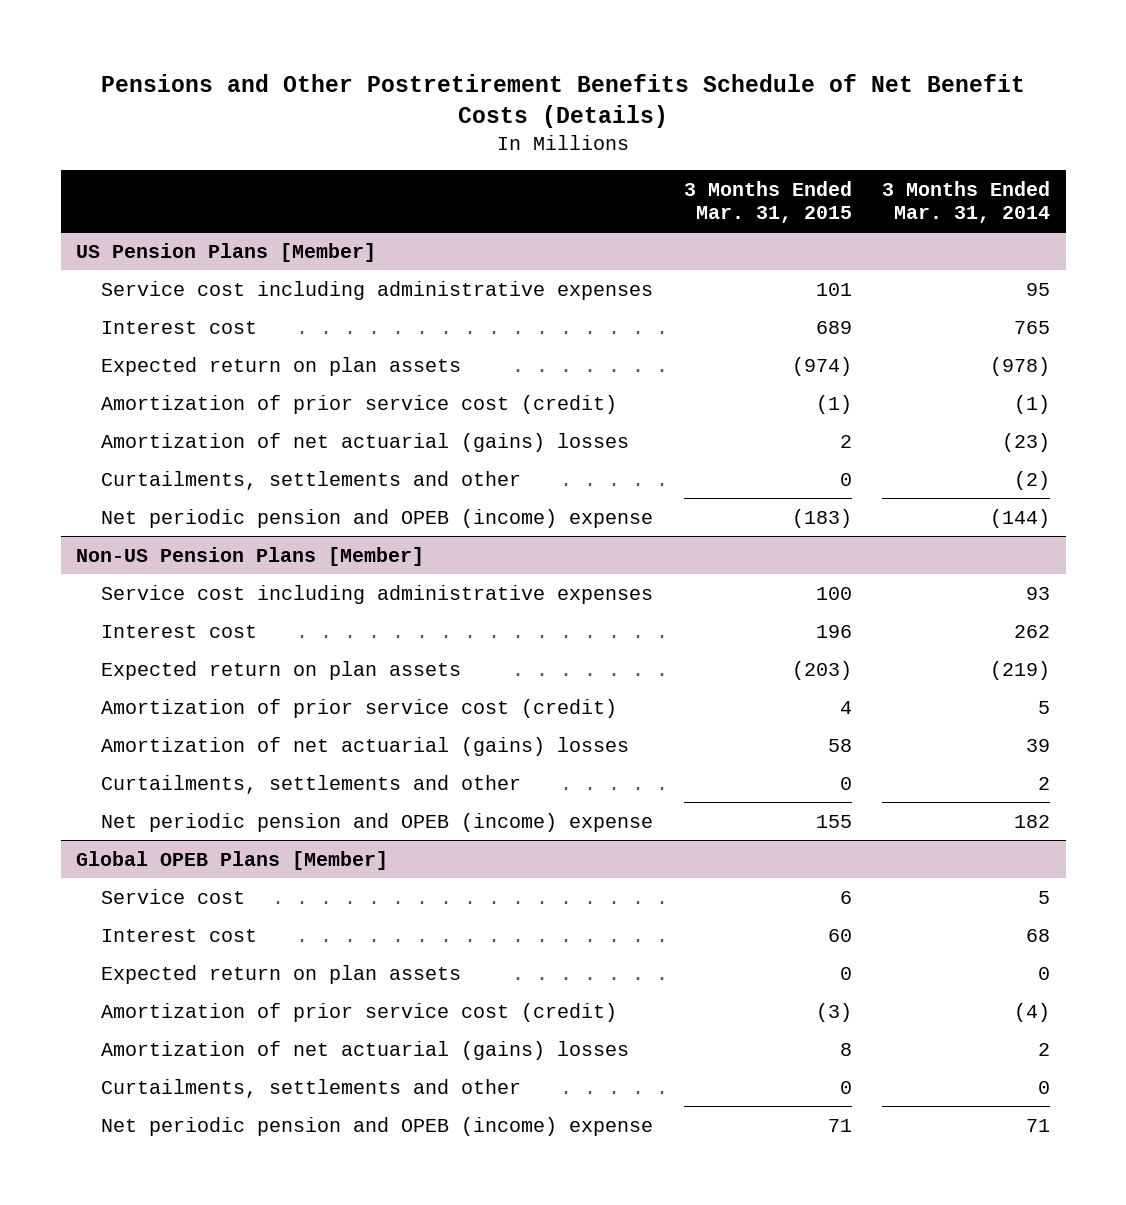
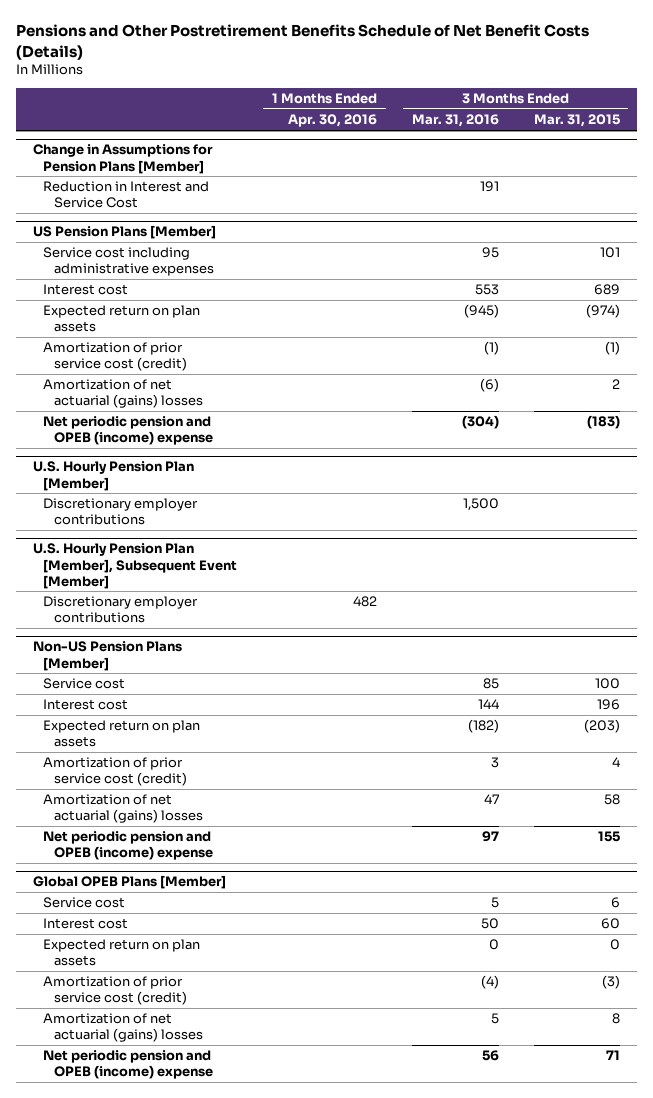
- | 3 Months Ended Mar. 31, 2015 | 3 Months Ended Mar. 31, 2014
+ | 1 Months Ended Apr. 30, 2016 | 3 Months Ended Mar. 31, 2016 | 3 Months Ended Mar. 31, 2015
+ Change in Assumptions for Pension Plans [Member]
+ Reduction in Interest and Service Cost | | 191 |
@ US Pension Plans [Member]
- Curtailments, settlements and other | 0 | (2)
+ U.S. Hourly Pension Plan [Member]
+ Discretionary employer contributions | | 1,500 |
+ U.S. Hourly Pension Plan [Member], Subsequent Event [Member]
+ Discretionary employer contributions | 482 | |
@ Non-US Pension Plans [Member]
- Service cost including administrative expenses | 100 | 93
+ Service cost | | 85 | 100
- Curtailments, settlements and other | 0 | 2
@ Global OPEB Plans [Member]
- Curtailments, settlements and other | 0 | 0

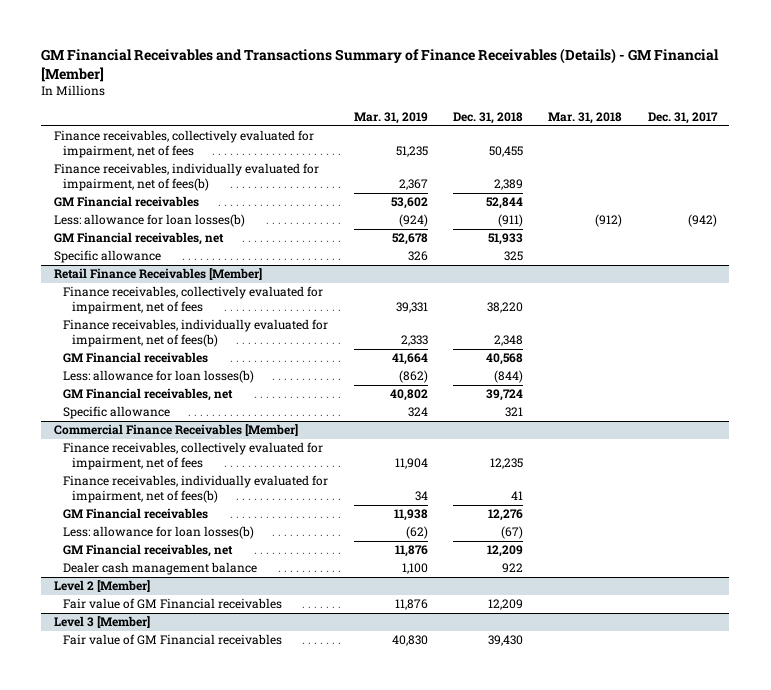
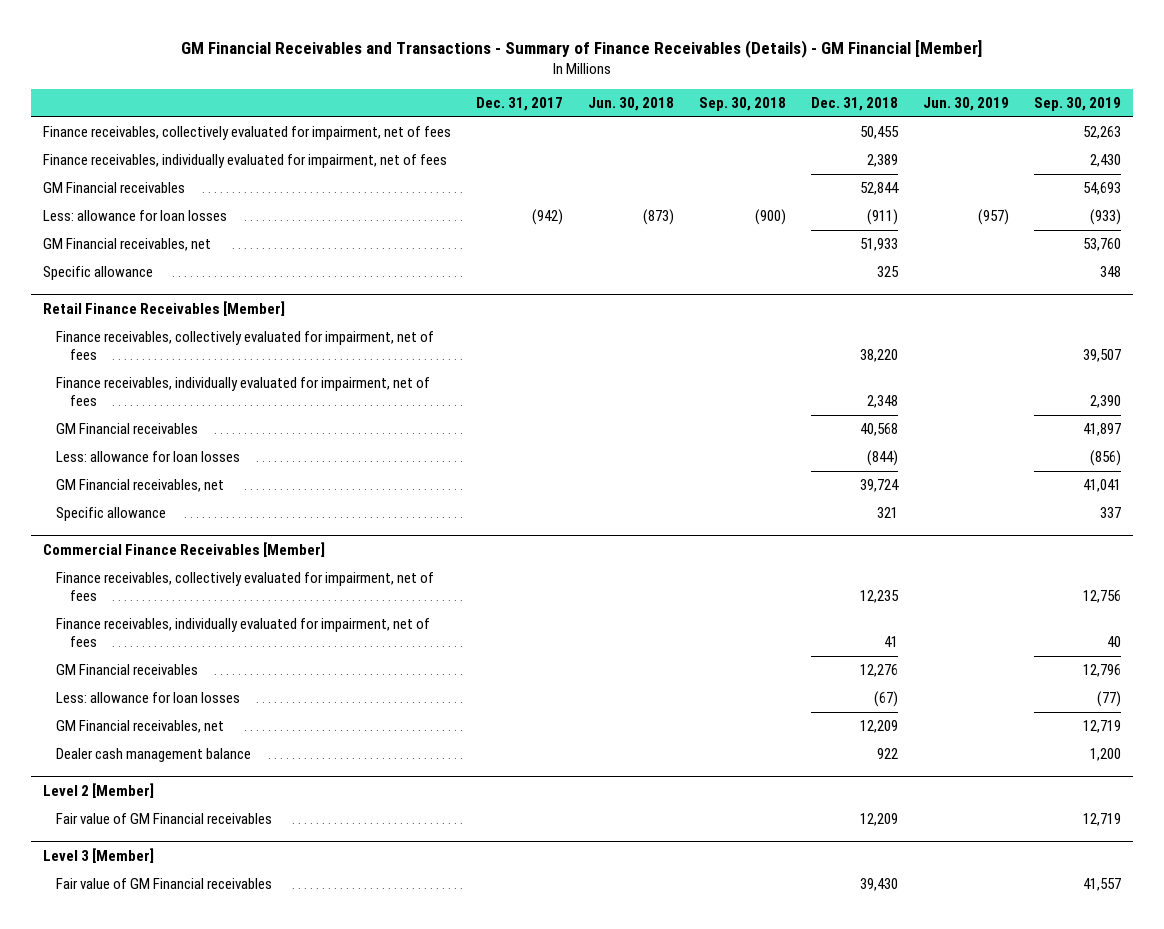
- GM Financial Receivables and Transactions Summary of Finance Receivables (Details) - GM Financial [Member]
+ GM Financial Receivables and Transactions - Summary of Finance Receivables (Details) - GM Financial [Member]
- | Mar. 31, 2019 | Dec. 31, 2018 | Mar. 31, 2018 | Dec. 31, 2017
+ | Dec. 31, 2017 | Jun. 30, 2018 | Sep. 30, 2018 | Dec. 31, 2018 | Jun. 30, 2019 | Sep. 30, 2019
- Finance receivables, individually evaluated for impairment, net of fees(b) | 2,367 | 2,389 | |
+ Finance receivables, individually evaluated for impairment, net of fees | | | | 2,389 | | 2,430
- Less: allowance for loan losses(b) | (924) | (911) | (912) | (942)
+ Less: allowance for loan losses | (942) | (873) | (900) | (911) | (957) | (933)
@ Retail Finance Receivables [Member]
- Finance receivables, individually evaluated for impairment, net of fees(b) | 2,333 | 2,348 | |
+ Finance receivables, individually evaluated for impairment, net of fees | | | | 2,348 | | 2,390
- Less: allowance for loan losses(b) | (862) | (844) | |
+ Less: allowance for loan losses | | | | (844) | | (856)
@ Commercial Finance Receivables [Member]
- Finance receivables, individually evaluated for impairment, net of fees(b) | 34 | 41 | |
+ Finance receivables, individually evaluated for impairment, net of fees | | | | 41 | | 40
- Less: allowance for loan losses(b) | (62) | (67) | |
+ Less: allowance for loan losses | | | | (67) | | (77)

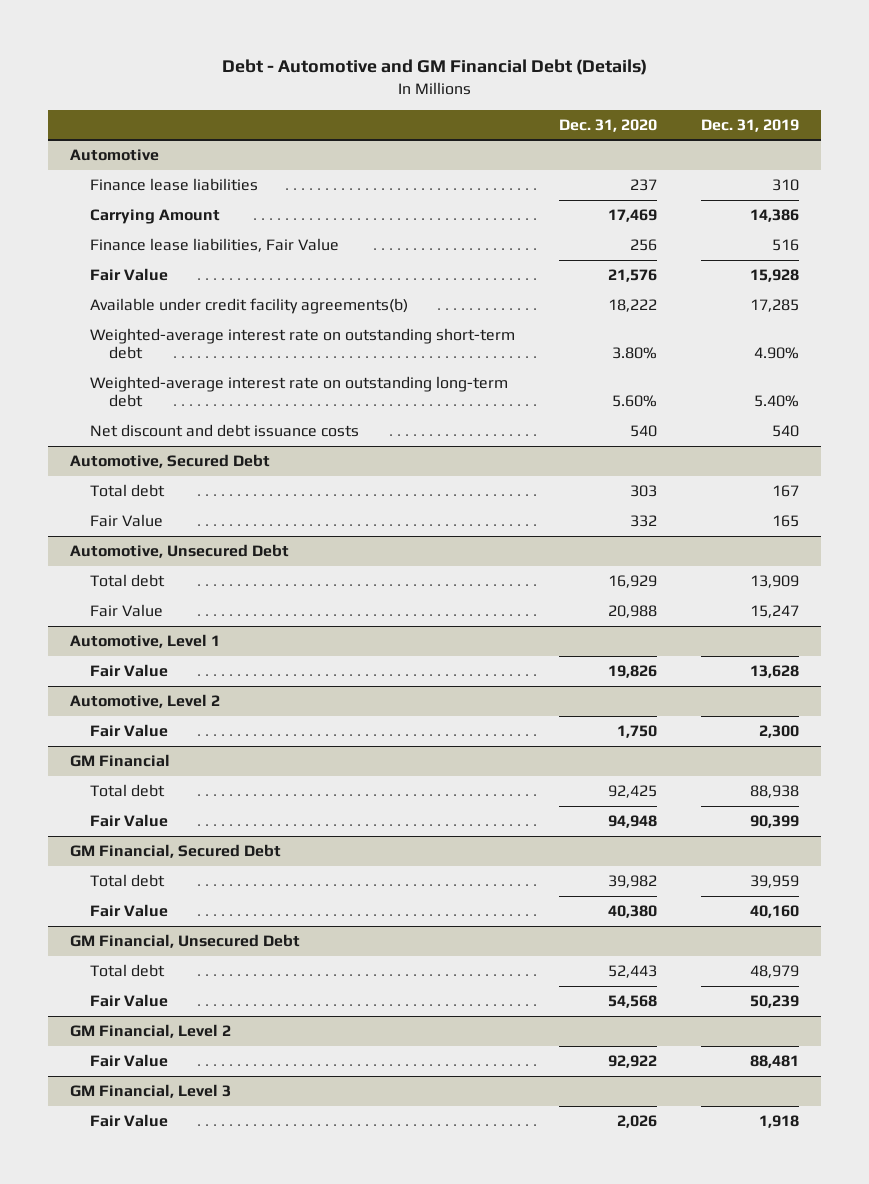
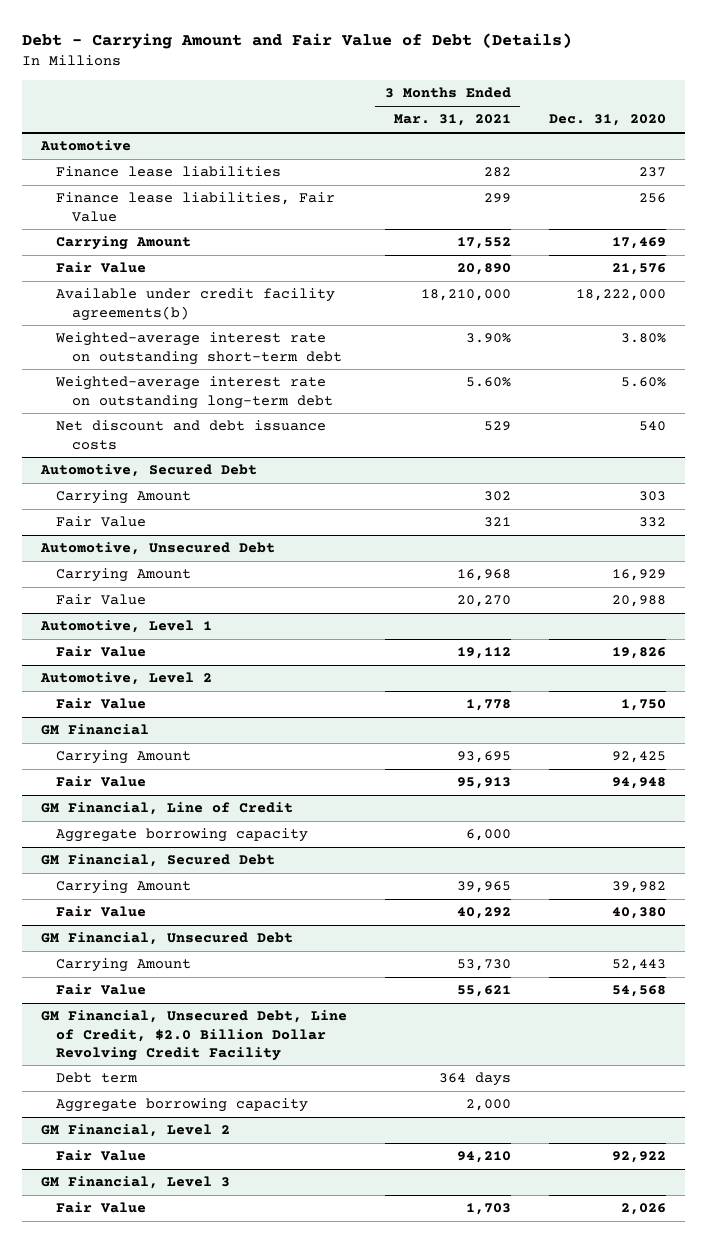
- Debt - Automotive and GM Financial Debt (Details)
+ Debt - Carrying Amount and Fair Value of Debt (Details)
- | Dec. 31, 2020 | Dec. 31, 2019
+ | 3 Months Ended Mar. 31, 2021 | Dec. 31, 2020
@ Automotive
moved down: Carrying Amount | 17,552 | 17,469
- Available under credit facility agreements(b) | 18,222 | 17,285
+ Available under credit facility agreements(b) | 18,210,000 | 18,222,000
@ Automotive, Secured Debt
- Total debt | 303 | 167
+ Carrying Amount | 302 | 303
@ Automotive, Unsecured Debt
- Total debt | 16,929 | 13,909
+ Carrying Amount | 16,968 | 16,929
@ GM Financial
- Total debt | 92,425 | 88,938
+ Carrying Amount | 93,695 | 92,425
+ GM Financial, Line of Credit
+ Aggregate borrowing capacity | 6,000 |
@ GM Financial, Secured Debt
- Total debt | 39,982 | 39,959
+ Carrying Amount | 39,965 | 39,982
@ GM Financial, Unsecured Debt
- Total debt | 52,443 | 48,979
+ Carrying Amount | 53,730 | 52,443
+ GM Financial, Unsecured Debt, Line of Credit, $2.0 Billion Dollar Revolving Credit Facility
+ Debt term | 364 days |
+ Aggregate borrowing capacity | 2,000 |

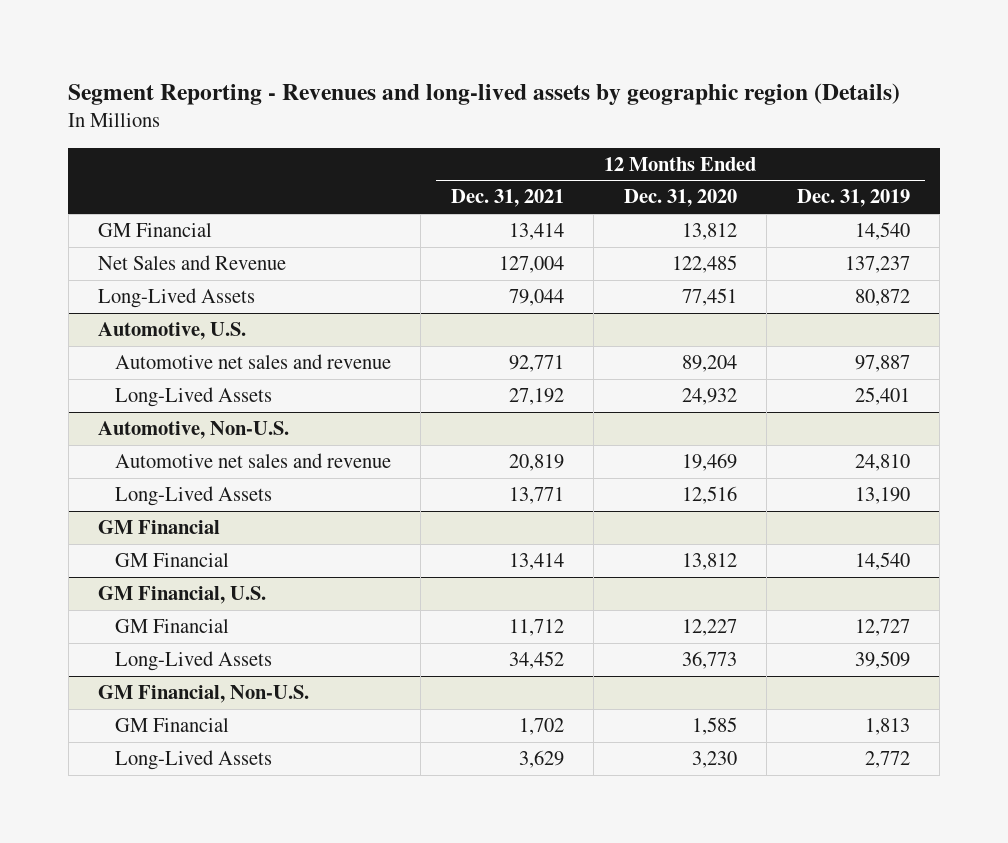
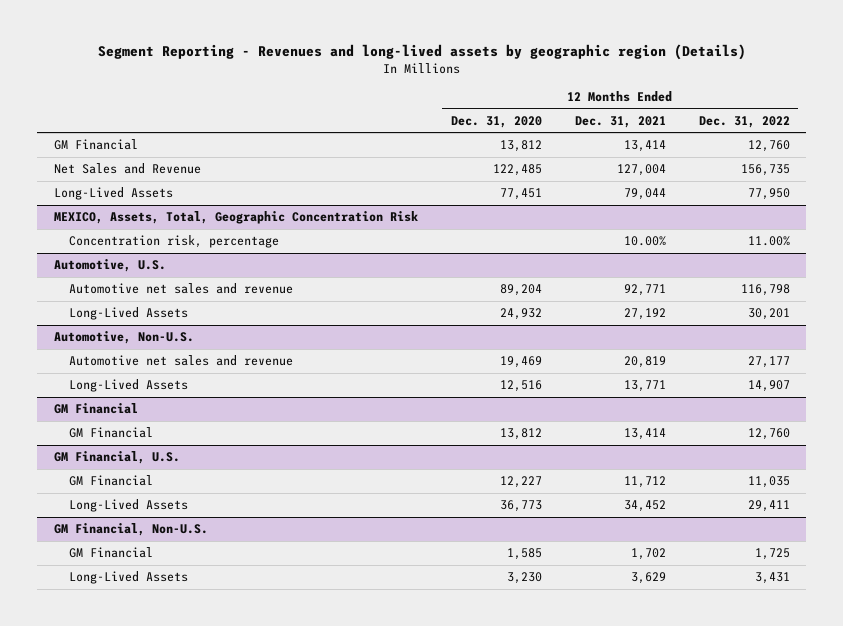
- | 12 Months Ended Dec. 31, 2021 | 12 Months Ended Dec. 31, 2020 | 12 Months Ended Dec. 31, 2019
+ | 12 Months Ended Dec. 31, 2020 | 12 Months Ended Dec. 31, 2021 | 12 Months Ended Dec. 31, 2022
+ MEXICO, Assets, Total, Geographic Concentration Risk
+ Concentration risk, percentage | | 10.00% | 11.00%

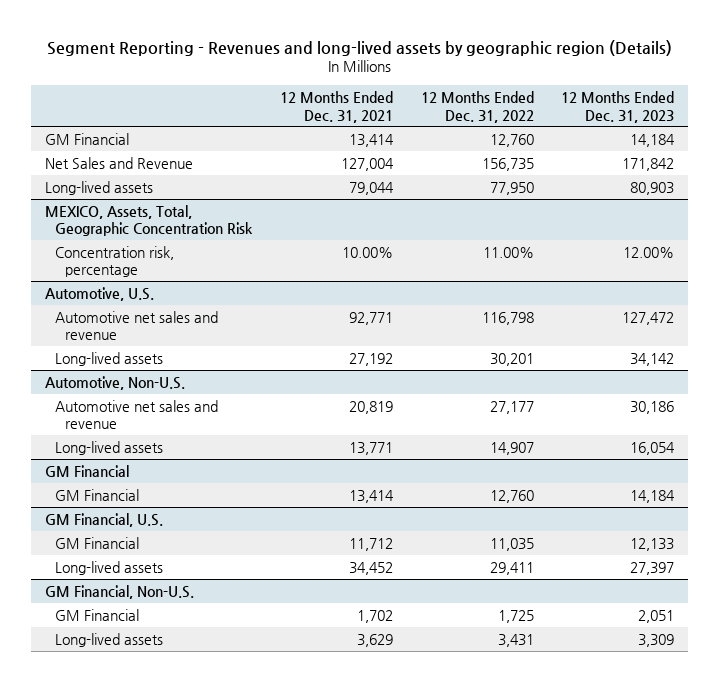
- | 12 Months Ended Dec. 31, 2020 | 12 Months Ended Dec. 31, 2021 | 12 Months Ended Dec. 31, 2022
+ | 12 Months Ended Dec. 31, 2021 | 12 Months Ended Dec. 31, 2022 | 12 Months Ended Dec. 31, 2023
- Long-Lived Assets | 77,451 | 79,044 | 77,950
+ Long-lived assets | 79,044 | 77,950 | 80,903
@ Automotive, U.S.
- Long-Lived Assets | 24,932 | 27,192 | 30,201
+ Long-lived assets | 27,192 | 30,201 | 34,142
@ Automotive, Non-U.S.
- Long-Lived Assets | 12,516 | 13,771 | 14,907
+ Long-lived assets | 13,771 | 14,907 | 16,054
@ GM Financial, U.S.
- Long-Lived Assets | 36,773 | 34,452 | 29,411
+ Long-lived assets | 34,452 | 29,411 | 27,397
@ GM Financial, Non-U.S.
- Long-Lived Assets | 3,230 | 3,629 | 3,431
+ Long-lived assets | 3,629 | 3,431 | 3,309

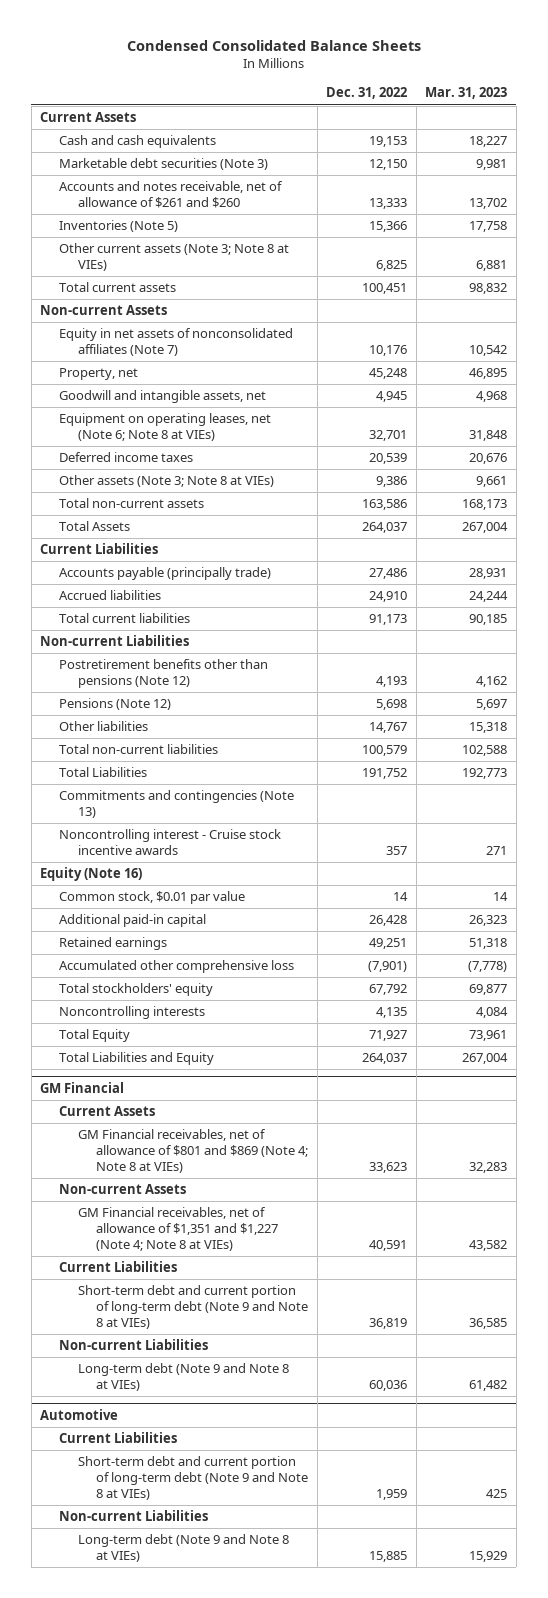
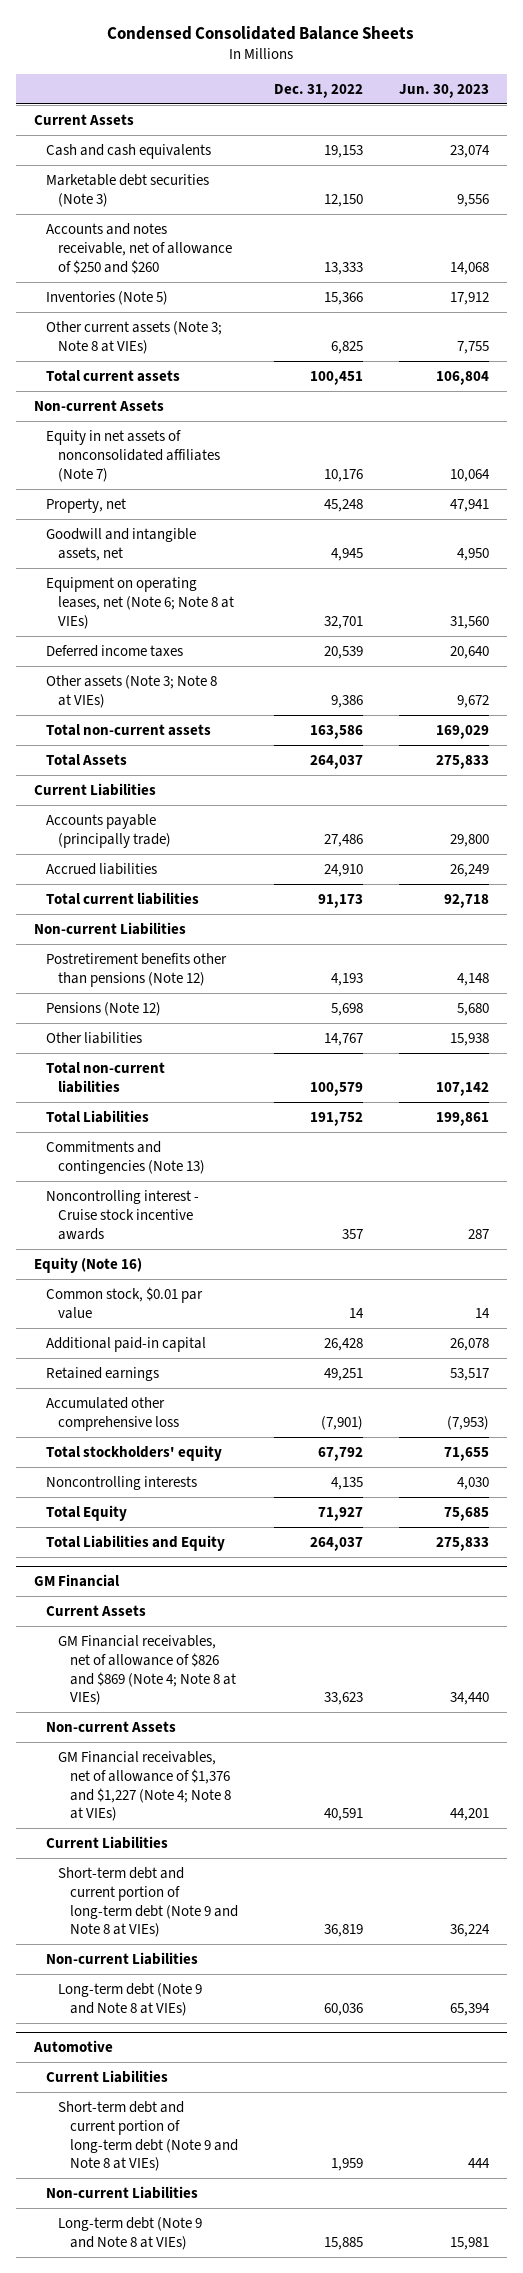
- | Dec. 31, 2022 | Mar. 31, 2023
+ | Dec. 31, 2022 | Jun. 30, 2023
- Accounts and notes receivable, net of allowance of $261 and $260 | 13,333 | 13,702
+ Accounts and notes receivable, net of allowance of $250 and $260 | 13,333 | 14,068
@ GM Financial
- GM Financial receivables, net of allowance of $801 and $869 (Note 4; Note 8 at VIEs) | 33,623 | 32,283
+ GM Financial receivables, net of allowance of $826 and $869 (Note 4; Note 8 at VIEs) | 33,623 | 34,440
- GM Financial receivables, net of allowance of $1,351 and $1,227 (Note 4; Note 8 at VIEs) | 40,591 | 43,582
+ GM Financial receivables, net of allowance of $1,376 and $1,227 (Note 4; Note 8 at VIEs) | 40,591 | 44,201

